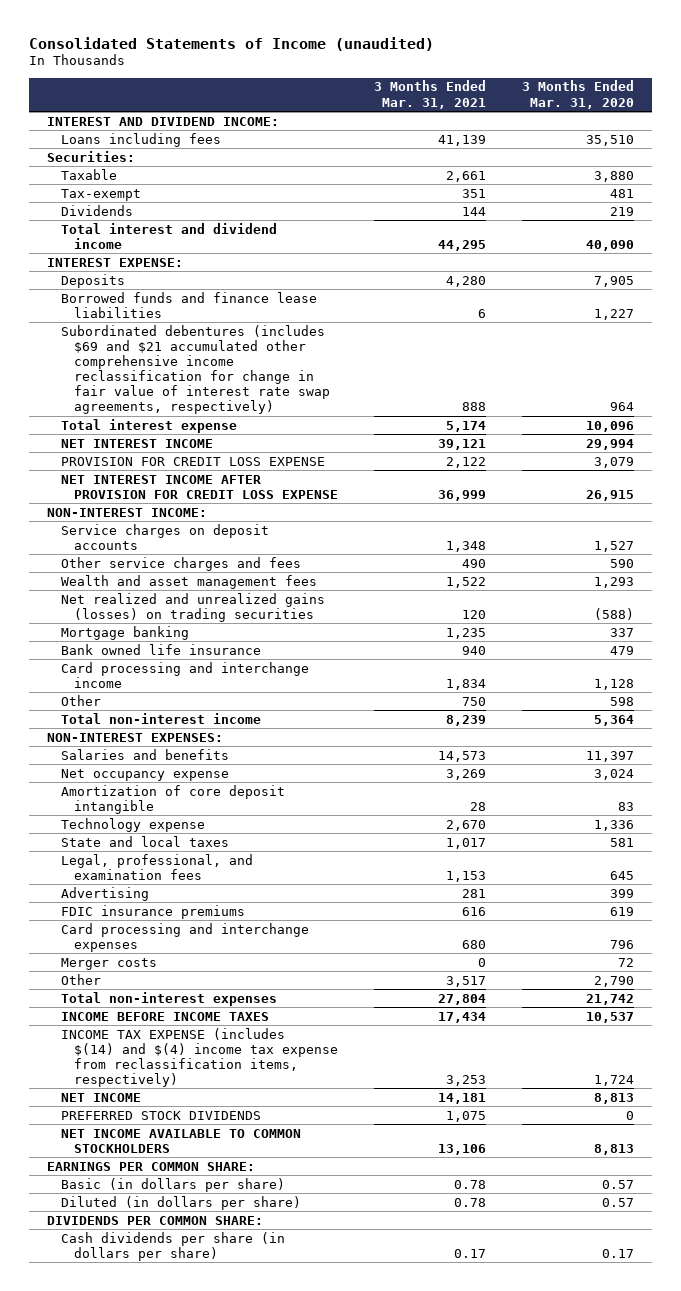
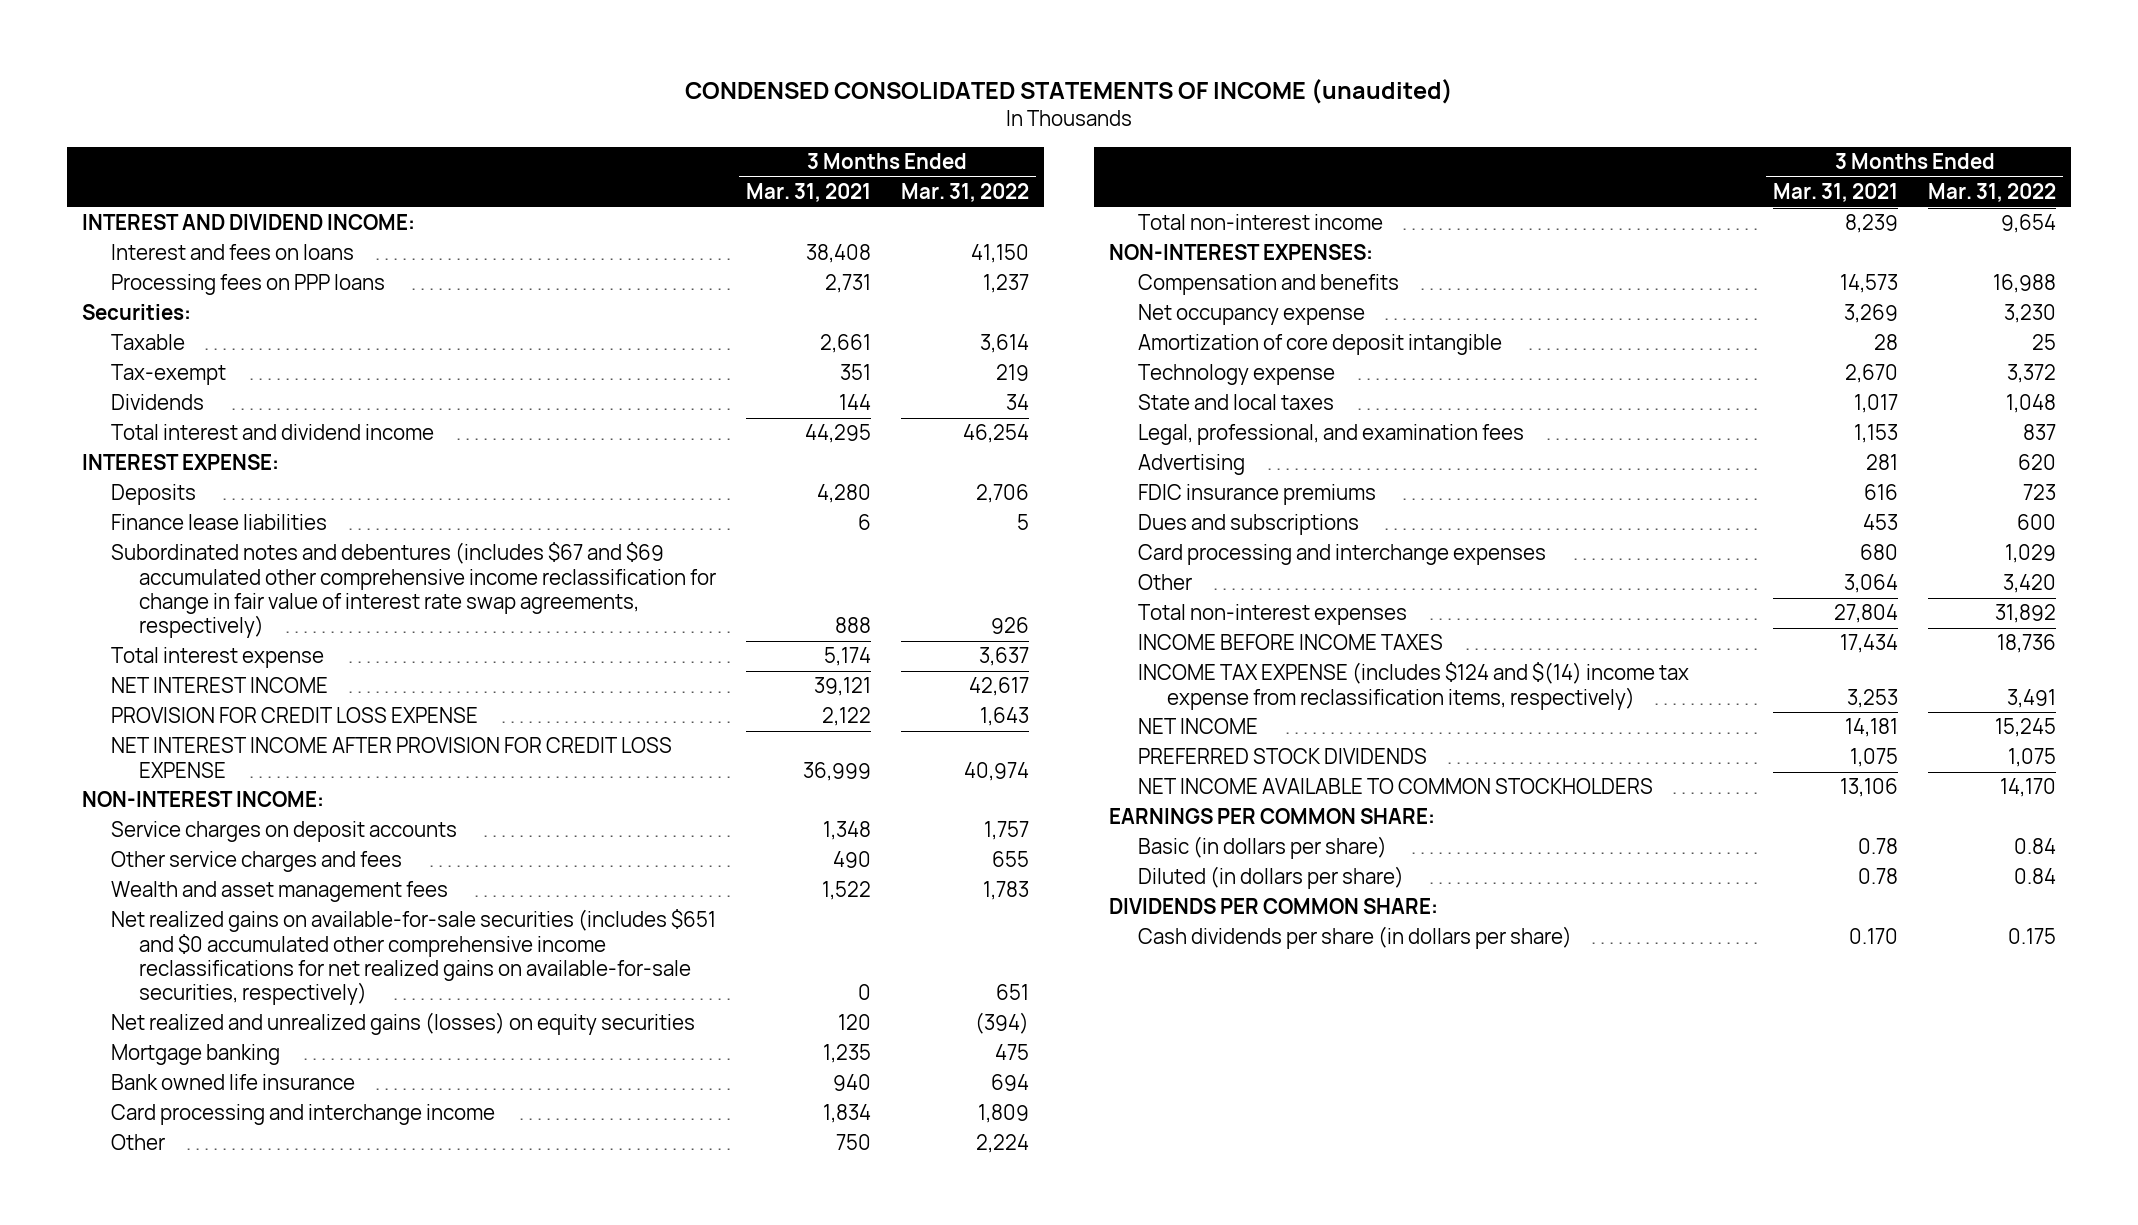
- Consolidated Statements of Income (unaudited)
+ CONDENSED CONSOLIDATED STATEMENTS OF INCOME (unaudited)
- | 3 Months Ended Mar. 31, 2021 | 3 Months Ended Mar. 31, 2020
+ | 3 Months Ended Mar. 31, 2021 | 3 Months Ended Mar. 31, 2022
- Loans including fees | 41,139 | 35,510
+ Interest and fees on loans | 38,408 | 41,150
+ Processing fees on PPP loans | 2,731 | 1,237
- Borrowed funds and finance lease liabilities | 6 | 1,227
- Subordinated debentures (includes $69 and $21 accumulated other comprehensive income reclassification for change in fair value of interest rate swap agreements, respectively) | 888 | 964
+ Finance lease liabilities | 6 | 5
+ Subordinated notes and debentures (includes $67 and $69 accumulated other comprehensive income reclassification for change in fair value of interest rate swap agreements, respectively) | 888 | 926
- Net realized and unrealized gains (losses) on trading securities | 120 | (588)
+ Net realized gains on available-for-sale securities (includes $651 and $0 accumulated other comprehensive income reclassifications for net realized gains on available-for-sale securities, respectively) | 0 | 651
+ Net realized and unrealized gains (losses) on equity securities | 120 | (394)
- Salaries and benefits | 14,573 | 11,397
+ Compensation and benefits | 14,573 | 16,988
+ Dues and subscriptions | 453 | 600
- Merger costs | 0 | 72
- Other | 3,517 | 2,790
+ Other | 3,064 | 3,420
- INCOME TAX EXPENSE (includes $(14) and $(4) income tax expense from reclassification items, respectively) | 3,253 | 1,724
+ INCOME TAX EXPENSE (includes $124 and $(14) income tax expense from reclassification items, respectively) | 3,253 | 3,491
- Cash dividends per share (in dollars per share) | 0.17 | 0.17
+ Cash dividends per share (in dollars per share) | 0.170 | 0.175

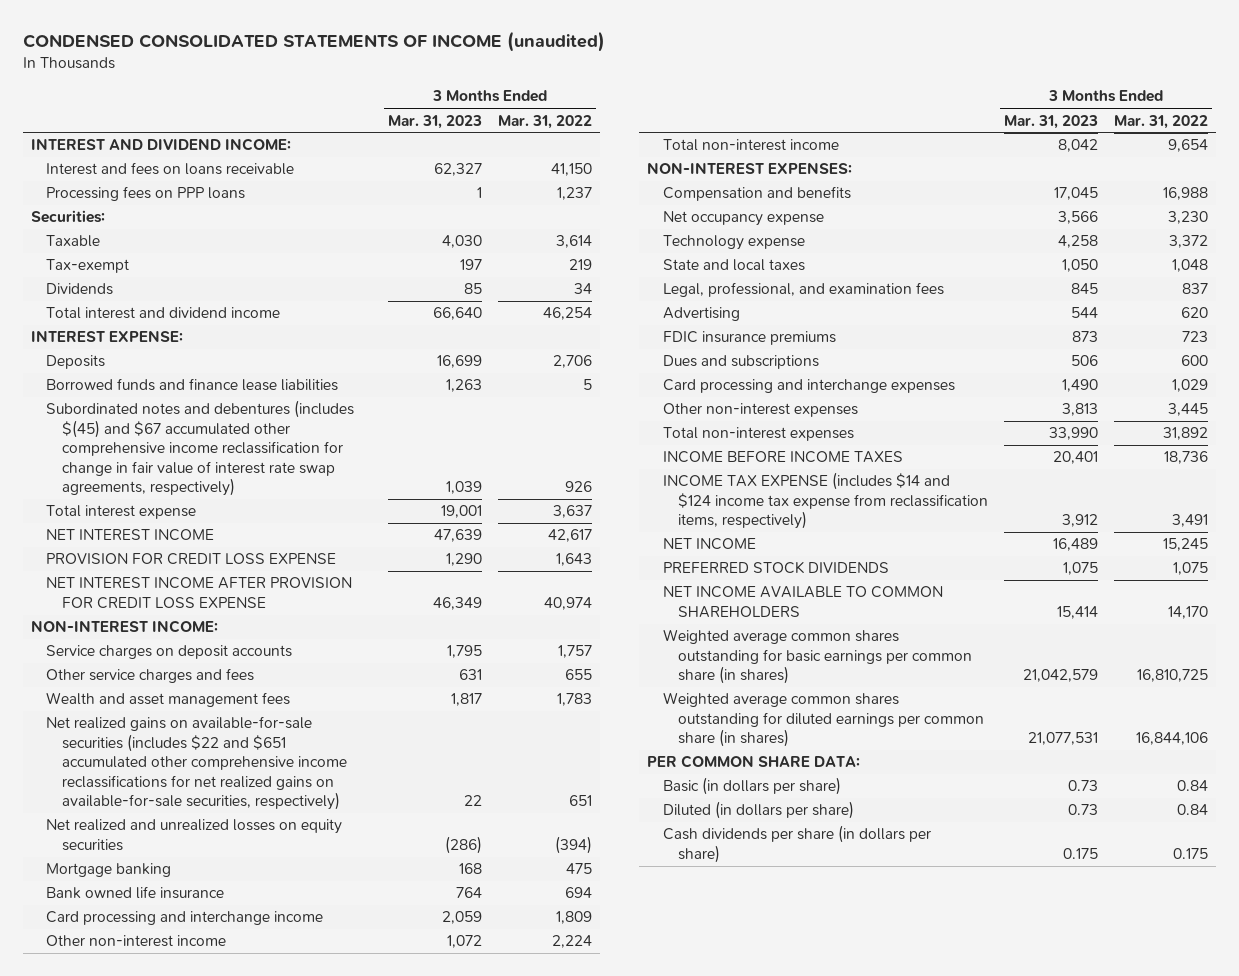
- | 3 Months Ended Mar. 31, 2021 | 3 Months Ended Mar. 31, 2022
+ | 3 Months Ended Mar. 31, 2023 | 3 Months Ended Mar. 31, 2022
- Interest and fees on loans | 38,408 | 41,150
+ Interest and fees on loans receivable | 62,327 | 41,150
- Finance lease liabilities | 6 | 5
- Subordinated notes and debentures (includes $67 and $69 accumulated other comprehensive income reclassification for change in fair value of interest rate swap agreements, respectively) | 888 | 926
+ Borrowed funds and finance lease liabilities | 1,263 | 5
+ Subordinated notes and debentures (includes $(45) and $67 accumulated other comprehensive income reclassification for change in fair value of interest rate swap agreements, respectively) | 1,039 | 926
- Net realized gains on available-for-sale securities (includes $651 and $0 accumulated other comprehensive income reclassifications for net realized gains on available-for-sale securities, respectively) | 0 | 651
- Net realized and unrealized gains (losses) on equity securities | 120 | (394)
+ Net realized gains on available-for-sale securities (includes $22 and $651 accumulated other comprehensive income reclassifications for net realized gains on available-for-sale securities, respectively) | 22 | 651
+ Net realized and unrealized losses on equity securities | (286) | (394)
- Other | 750 | 2,224
+ Other non-interest income | 1,072 | 2,224
- Amortization of core deposit intangible | 28 | 25
- Other | 3,064 | 3,420
+ Other non-interest expenses | 3,813 | 3,445
- INCOME TAX EXPENSE (includes $124 and $(14) income tax expense from reclassification items, respectively) | 3,253 | 3,491
+ INCOME TAX EXPENSE (includes $14 and $124 income tax expense from reclassification items, respectively) | 3,912 | 3,491
- NET INCOME AVAILABLE TO COMMON STOCKHOLDERS | 13,106 | 14,170
- EARNINGS PER COMMON SHARE:
+ NET INCOME AVAILABLE TO COMMON SHAREHOLDERS | 15,414 | 14,170
+ Weighted average common shares outstanding for basic earnings per common share (in shares) | 21,042,579 | 16,810,725
+ Weighted average common shares outstanding for diluted earnings per common share (in shares) | 21,077,531 | 16,844,106
+ PER COMMON SHARE DATA:
- DIVIDENDS PER COMMON SHARE:

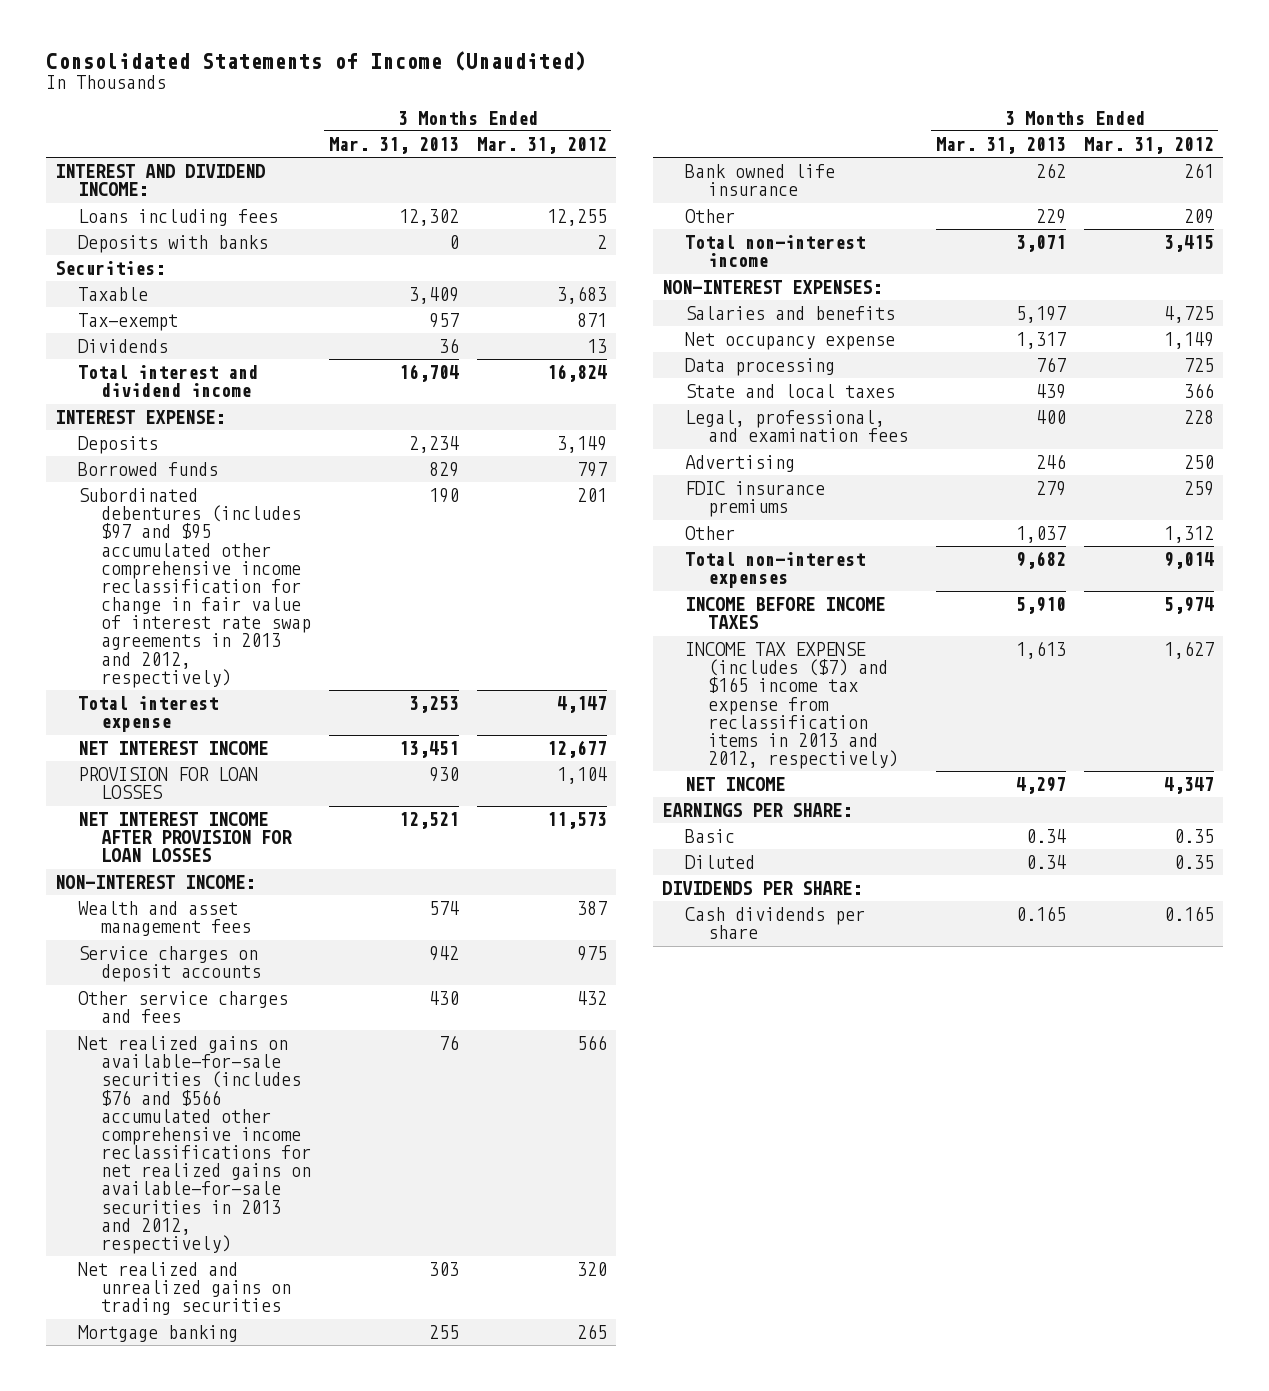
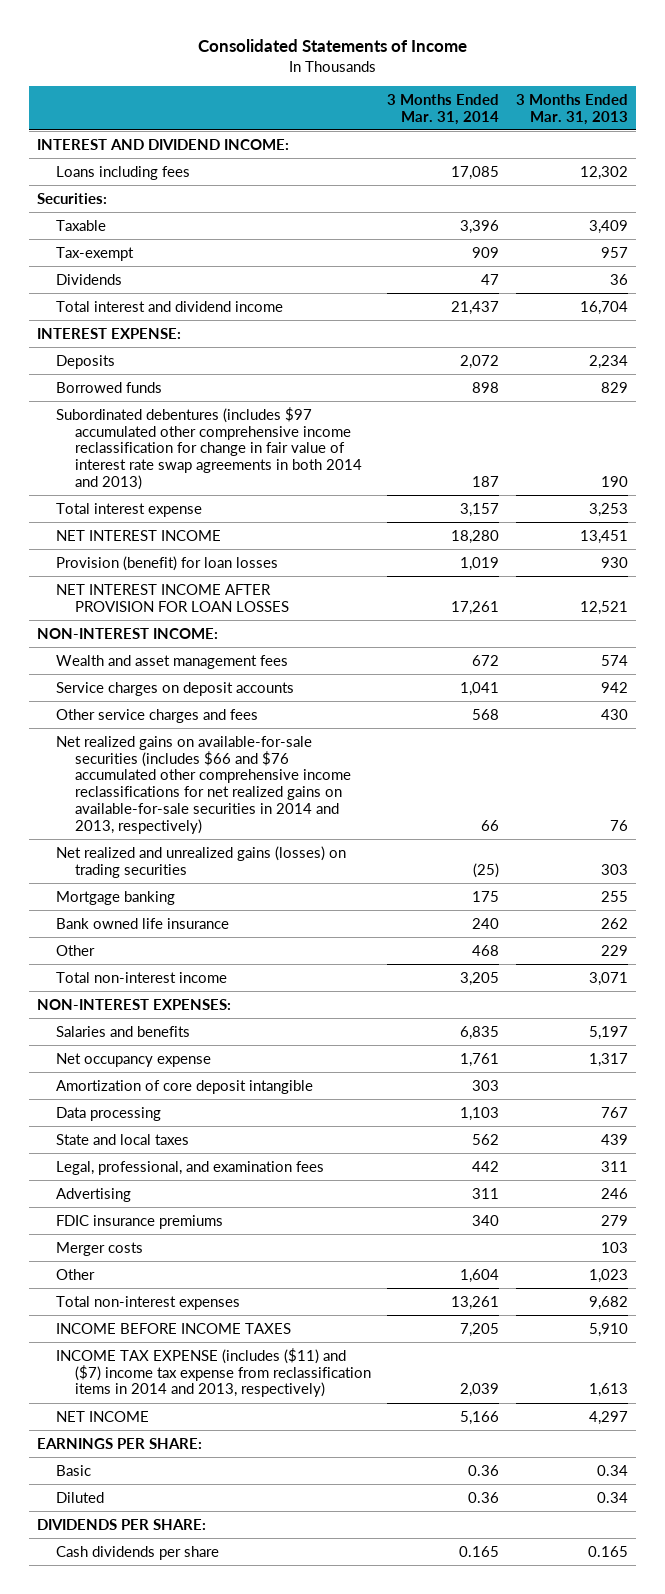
- Consolidated Statements of Income (Unaudited)
+ Consolidated Statements of Income
- | 3 Months Ended Mar. 31, 2013 | 3 Months Ended Mar. 31, 2012
+ | 3 Months Ended Mar. 31, 2014 | 3 Months Ended Mar. 31, 2013
- Deposits with banks | 0 | 2
- Subordinated debentures (includes $97 and $95 accumulated other comprehensive income reclassification for change in fair value of interest rate swap agreements in 2013 and 2012, respectively) | 190 | 201
+ Subordinated debentures (includes $97 accumulated other comprehensive income reclassification for change in fair value of interest rate swap agreements in both 2014 and 2013) | 187 | 190
- PROVISION FOR LOAN LOSSES | 930 | 1,104
+ Provision (benefit) for loan losses | 1,019 | 930
- Net realized gains on available-for-sale securities (includes $76 and $566 accumulated other comprehensive income reclassifications for net realized gains on available-for-sale securities in 2013 and 2012, respectively) | 76 | 566
- Net realized and unrealized gains on trading securities | 303 | 320
+ Net realized gains on available-for-sale securities (includes $66 and $76 accumulated other comprehensive income reclassifications for net realized gains on available-for-sale securities in 2014 and 2013, respectively) | 66 | 76
+ Net realized and unrealized gains (losses) on trading securities | (25) | 303
+ Amortization of core deposit intangible | 303 |
- Legal, professional, and examination fees | 400 | 228
+ Legal, professional, and examination fees | 442 | 311
- Other | 1,037 | 1,312
+ Merger costs | | 103
+ Other | 1,604 | 1,023
- INCOME TAX EXPENSE (includes ($7) and $165 income tax expense from reclassification items in 2013 and 2012, respectively) | 1,613 | 1,627
+ INCOME TAX EXPENSE (includes ($11) and ($7) income tax expense from reclassification items in 2014 and 2013, respectively) | 2,039 | 1,613

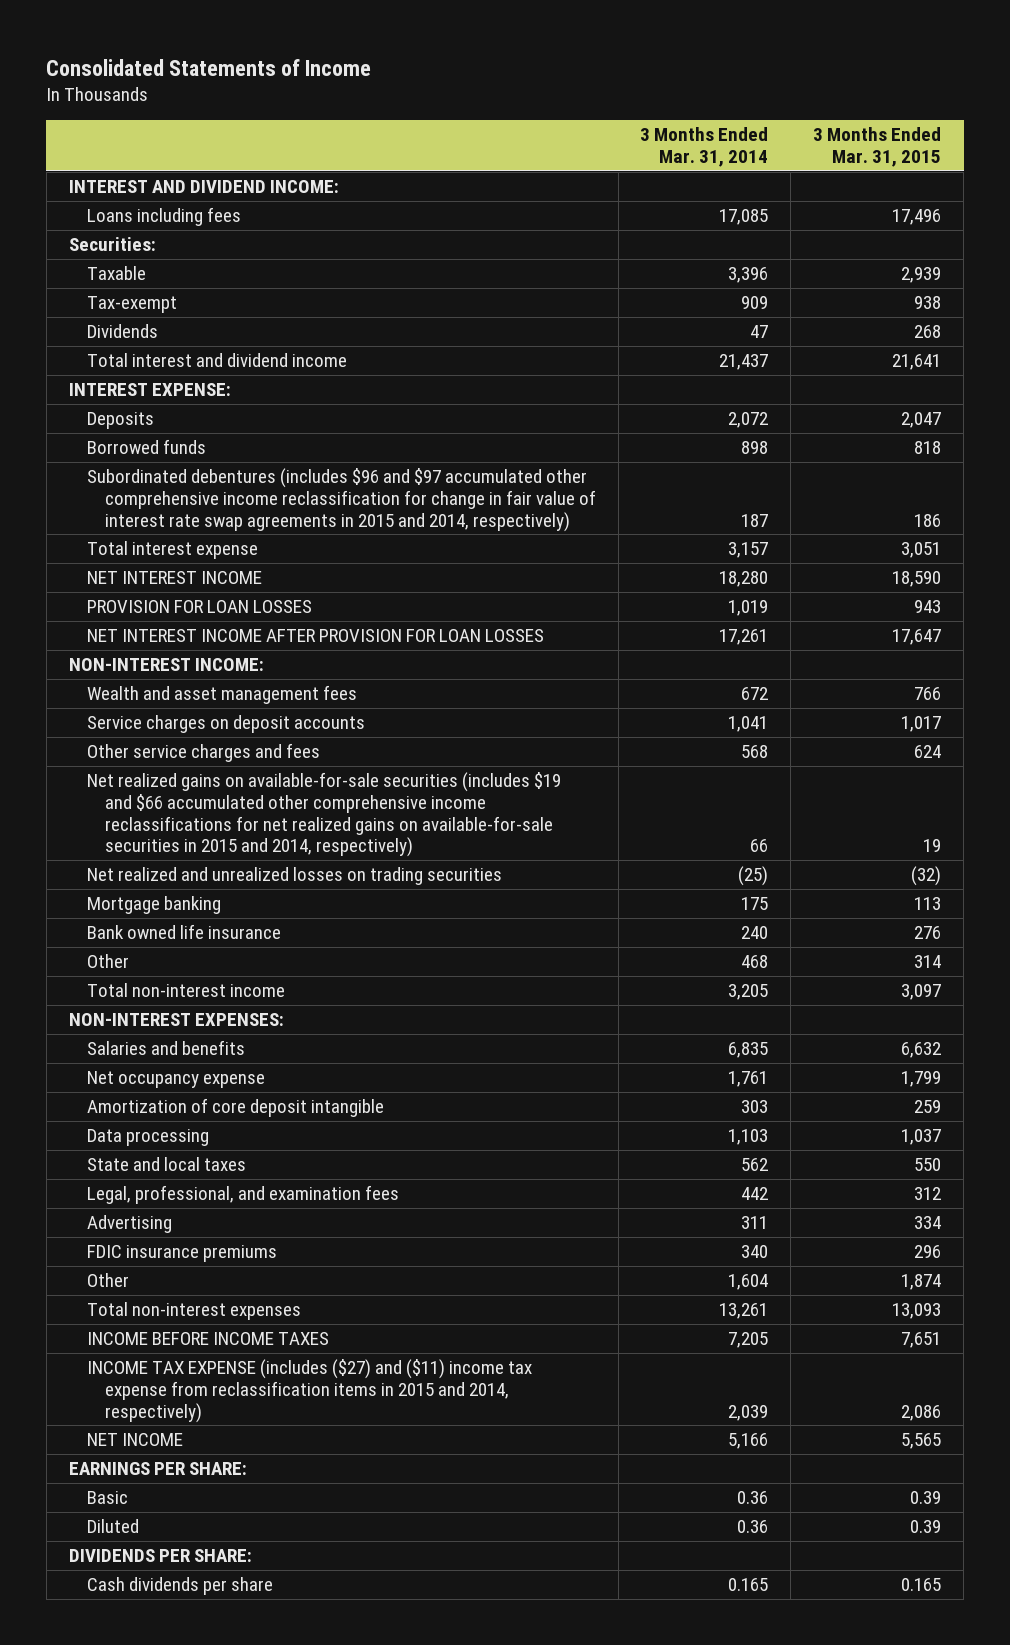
- | 3 Months Ended Mar. 31, 2014 | 3 Months Ended Mar. 31, 2013
+ | 3 Months Ended Mar. 31, 2014 | 3 Months Ended Mar. 31, 2015
- Subordinated debentures (includes $97 accumulated other comprehensive income reclassification for change in fair value of interest rate swap agreements in both 2014 and 2013) | 187 | 190
+ Subordinated debentures (includes $96 and $97 accumulated other comprehensive income reclassification for change in fair value of interest rate swap agreements in 2015 and 2014, respectively) | 187 | 186
- Provision (benefit) for loan losses | 1,019 | 930
+ PROVISION FOR LOAN LOSSES | 1,019 | 943
- Net realized gains on available-for-sale securities (includes $66 and $76 accumulated other comprehensive income reclassifications for net realized gains on available-for-sale securities in 2014 and 2013, respectively) | 66 | 76
- Net realized and unrealized gains (losses) on trading securities | (25) | 303
+ Net realized gains on available-for-sale securities (includes $19 and $66 accumulated other comprehensive income reclassifications for net realized gains on available-for-sale securities in 2015 and 2014, respectively) | 66 | 19
+ Net realized and unrealized losses on trading securities | (25) | (32)
- Merger costs | | 103
- INCOME TAX EXPENSE (includes ($11) and ($7) income tax expense from reclassification items in 2014 and 2013, respectively) | 2,039 | 1,613
+ INCOME TAX EXPENSE (includes ($27) and ($11) income tax expense from reclassification items in 2015 and 2014, respectively) | 2,039 | 2,086

